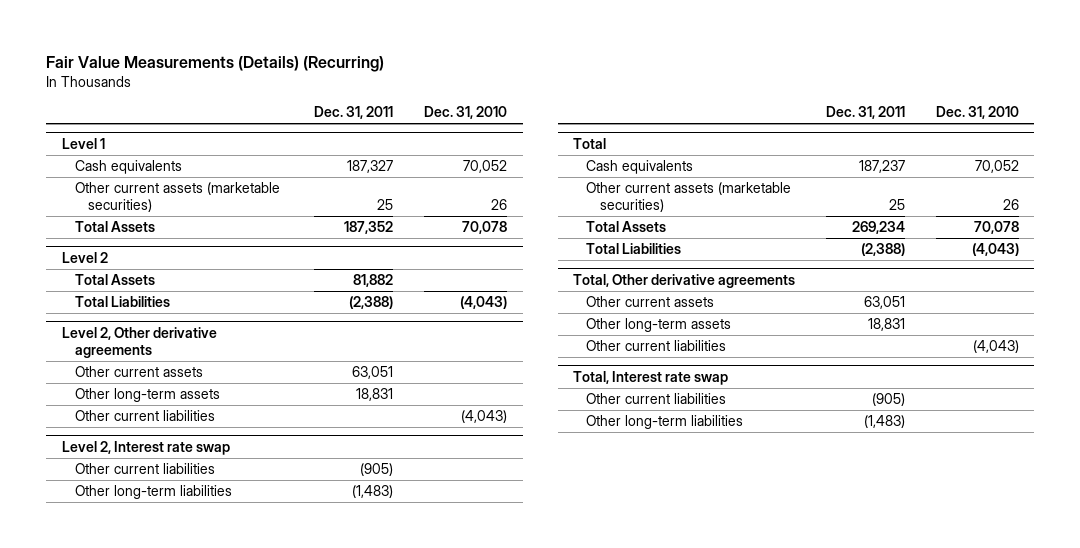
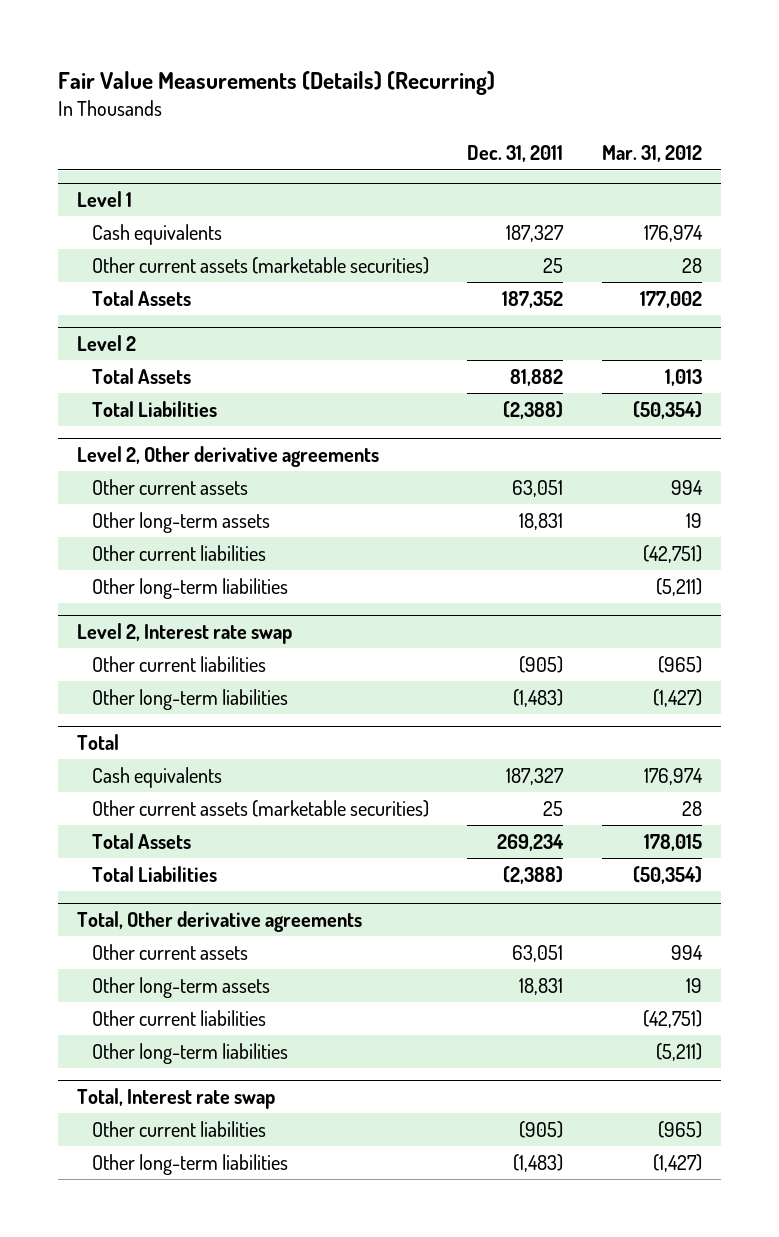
- | Dec. 31, 2011 | Dec. 31, 2010
+ | Dec. 31, 2011 | Mar. 31, 2012
@ Level 2, Other derivative agreements
+ Other long-term liabilities | | (5,211)
@ Total
- Cash equivalents | 187,237 | 70,052
+ Cash equivalents | 187,327 | 176,974
@ Total, Other derivative agreements
+ Other long-term liabilities | | (5,211)

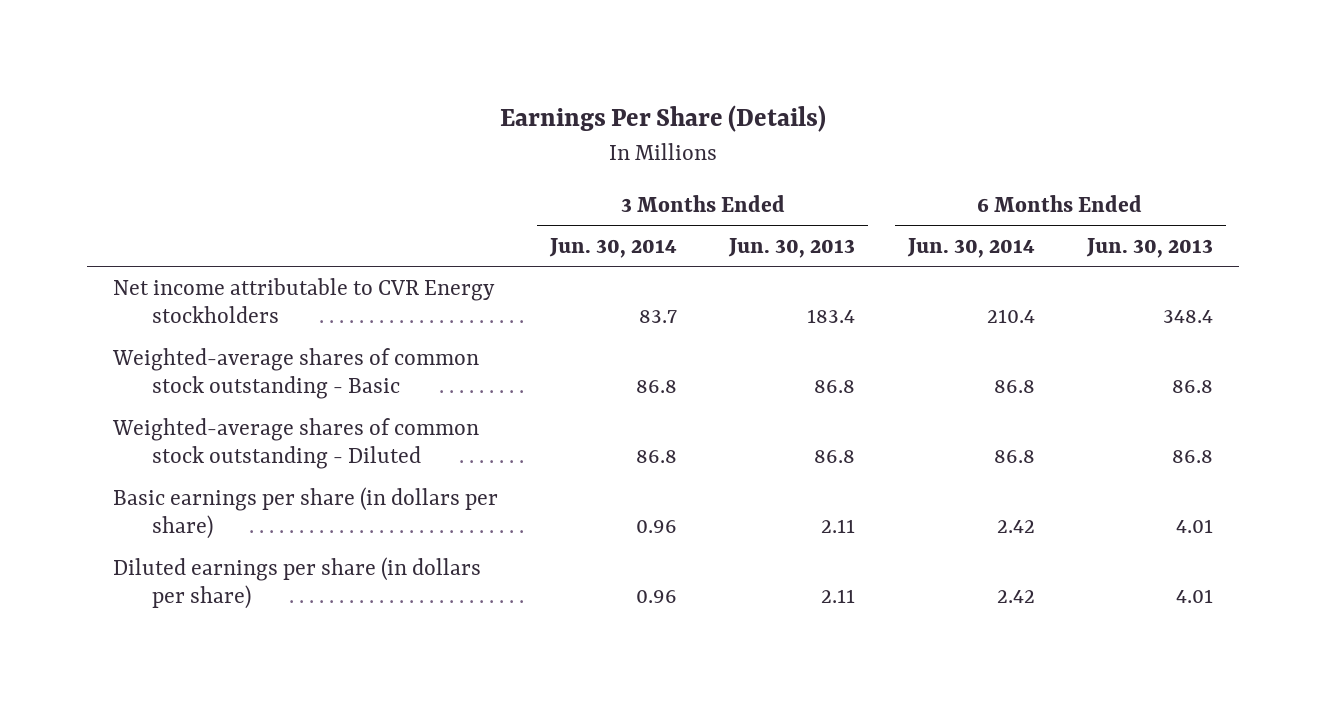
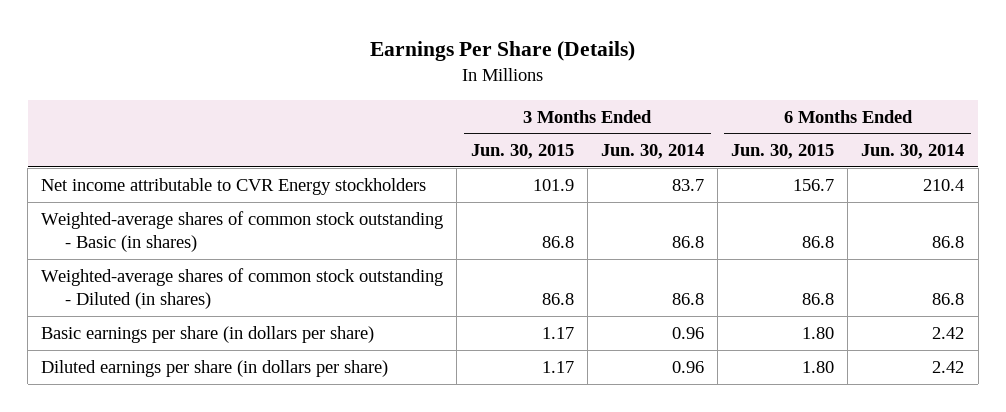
- | 3 Months Ended Jun. 30, 2014 | 3 Months Ended Jun. 30, 2013 | 6 Months Ended Jun. 30, 2014 | 6 Months Ended Jun. 30, 2013
+ | 3 Months Ended Jun. 30, 2015 | 3 Months Ended Jun. 30, 2014 | 6 Months Ended Jun. 30, 2015 | 6 Months Ended Jun. 30, 2014
- Weighted-average shares of common stock outstanding - Basic | 86.8 | 86.8 | 86.8 | 86.8
- Weighted-average shares of common stock outstanding - Diluted | 86.8 | 86.8 | 86.8 | 86.8
+ Weighted-average shares of common stock outstanding - Basic (in shares) | 86.8 | 86.8 | 86.8 | 86.8
+ Weighted-average shares of common stock outstanding - Diluted (in shares) | 86.8 | 86.8 | 86.8 | 86.8

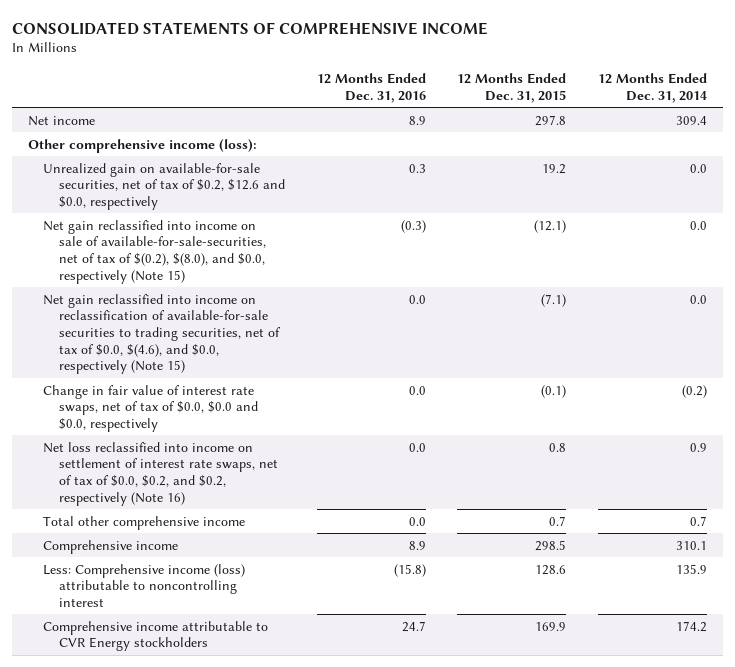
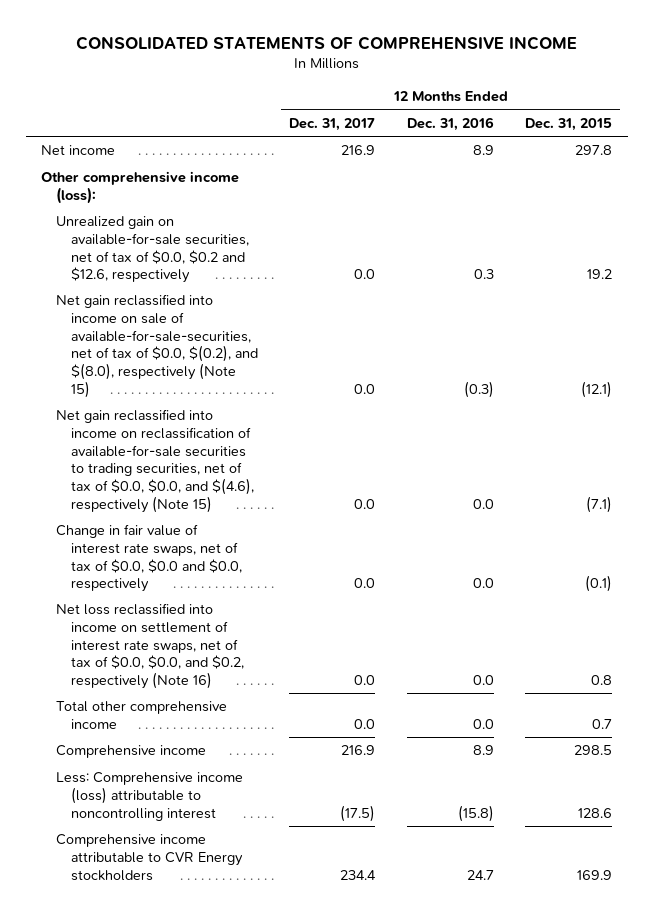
- | 12 Months Ended Dec. 31, 2016 | 12 Months Ended Dec. 31, 2015 | 12 Months Ended Dec. 31, 2014
+ | 12 Months Ended Dec. 31, 2017 | 12 Months Ended Dec. 31, 2016 | 12 Months Ended Dec. 31, 2015
- Unrealized gain on available-for-sale securities, net of tax of $0.2, $12.6 and $0.0, respectively | 0.3 | 19.2 | 0.0
- Net gain reclassified into income on sale of available-for-sale-securities, net of tax of $(0.2), $(8.0), and $0.0, respectively (Note 15) | (0.3) | (12.1) | 0.0
- Net gain reclassified into income on reclassification of available-for-sale securities to trading securities, net of tax of $0.0, $(4.6), and $0.0, respectively (Note 15) | 0.0 | (7.1) | 0.0
+ Unrealized gain on available-for-sale securities, net of tax of $0.0, $0.2 and $12.6, respectively | 0.0 | 0.3 | 19.2
+ Net gain reclassified into income on sale of available-for-sale-securities, net of tax of $0.0, $(0.2), and $(8.0), respectively (Note 15) | 0.0 | (0.3) | (12.1)
+ Net gain reclassified into income on reclassification of available-for-sale securities to trading securities, net of tax of $0.0, $0.0, and $(4.6), respectively (Note 15) | 0.0 | 0.0 | (7.1)
- Net loss reclassified into income on settlement of interest rate swaps, net of tax of $0.0, $0.2, and $0.2, respectively (Note 16) | 0.0 | 0.8 | 0.9
+ Net loss reclassified into income on settlement of interest rate swaps, net of tax of $0.0, $0.0, and $0.2, respectively (Note 16) | 0.0 | 0.0 | 0.8

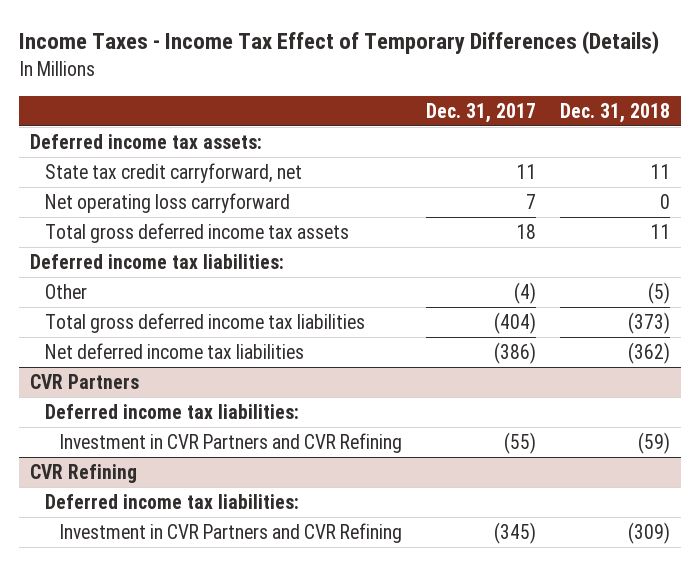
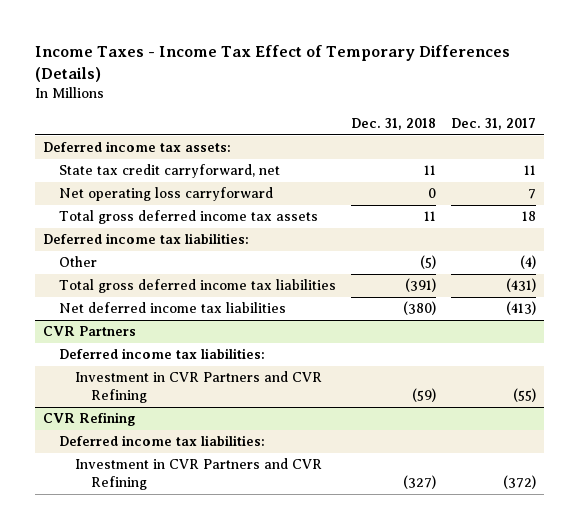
- | Dec. 31, 2017 | Dec. 31, 2018
+ | Dec. 31, 2018 | Dec. 31, 2017
- Total gross deferred income tax liabilities | (404) | (373)
- Net deferred income tax liabilities | (386) | (362)
+ Total gross deferred income tax liabilities | (391) | (431)
+ Net deferred income tax liabilities | (380) | (413)
@ CVR Refining
- Investment in CVR Partners and CVR Refining | (345) | (309)
+ Investment in CVR Partners and CVR Refining | (327) | (372)

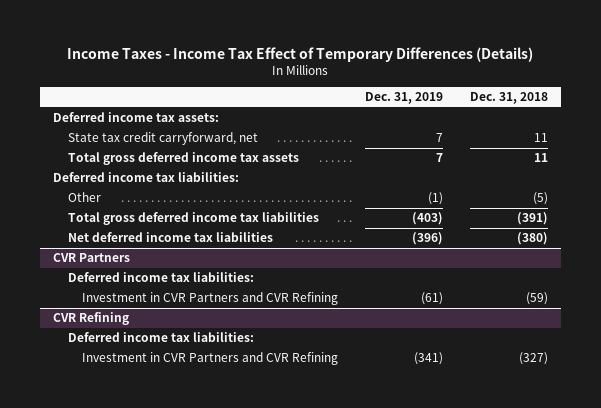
- | Dec. 31, 2018 | Dec. 31, 2017
+ | Dec. 31, 2019 | Dec. 31, 2018
- Net operating loss carryforward | 0 | 7

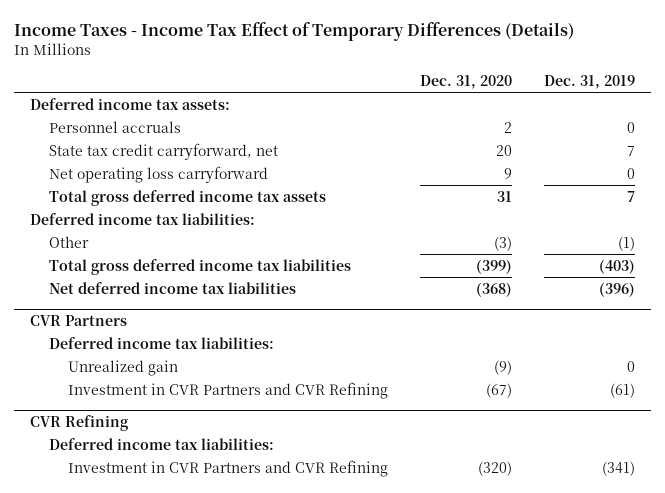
- | Dec. 31, 2019 | Dec. 31, 2018
+ | Dec. 31, 2020 | Dec. 31, 2019
+ Personnel accruals | 2 | 0
+ Net operating loss carryforward | 9 | 0
@ CVR Partners
+ Unrealized gain | (9) | 0

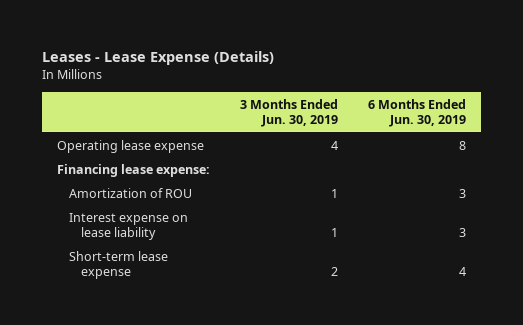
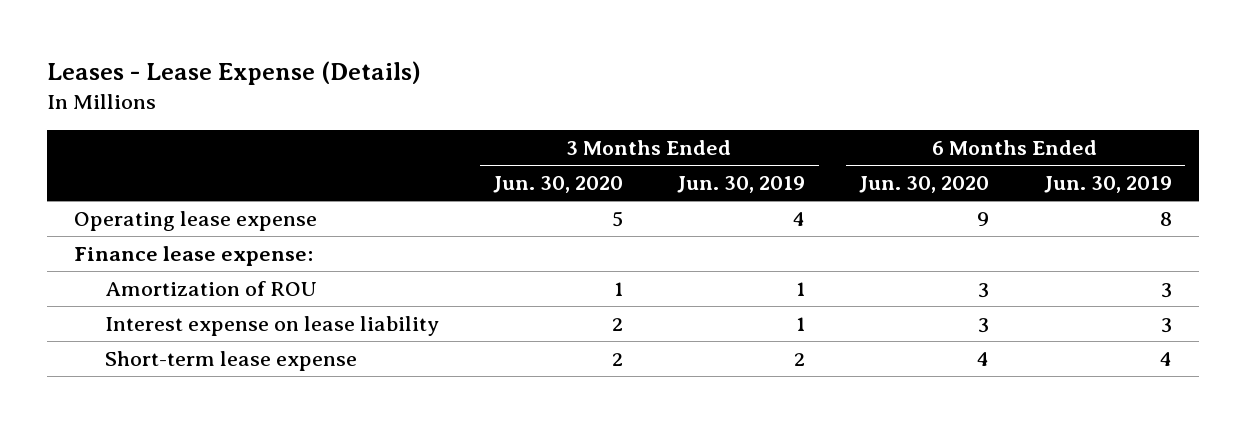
- | 3 Months Ended Jun. 30, 2019 | 6 Months Ended Jun. 30, 2019
+ | 3 Months Ended Jun. 30, 2020 | 3 Months Ended Jun. 30, 2019 | 6 Months Ended Jun. 30, 2020 | 6 Months Ended Jun. 30, 2019
- Financing lease expense:
+ Finance lease expense:

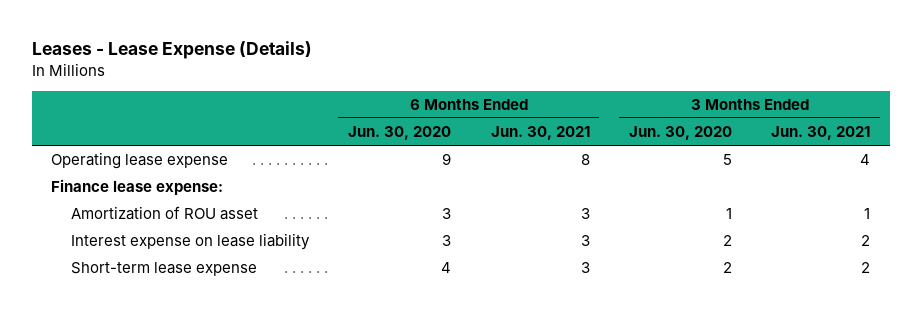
- | 3 Months Ended Jun. 30, 2020 | 3 Months Ended Jun. 30, 2019 | 6 Months Ended Jun. 30, 2020 | 6 Months Ended Jun. 30, 2019
+ | 6 Months Ended Jun. 30, 2020 | 6 Months Ended Jun. 30, 2021 | 3 Months Ended Jun. 30, 2020 | 3 Months Ended Jun. 30, 2021
- Amortization of ROU | 1 | 1 | 3 | 3
+ Amortization of ROU asset | 3 | 3 | 1 | 1

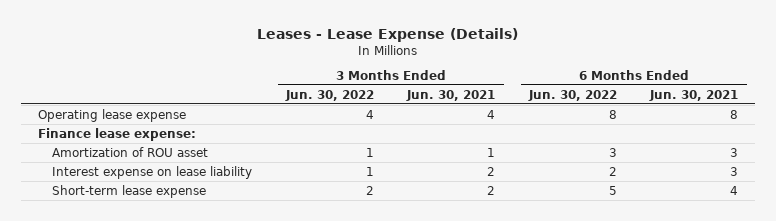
- | 6 Months Ended Jun. 30, 2020 | 6 Months Ended Jun. 30, 2021 | 3 Months Ended Jun. 30, 2020 | 3 Months Ended Jun. 30, 2021
+ | 3 Months Ended Jun. 30, 2022 | 3 Months Ended Jun. 30, 2021 | 6 Months Ended Jun. 30, 2022 | 6 Months Ended Jun. 30, 2021
- Short-term lease expense | 4 | 3 | 2 | 2
+ Short-term lease expense | 2 | 2 | 5 | 4

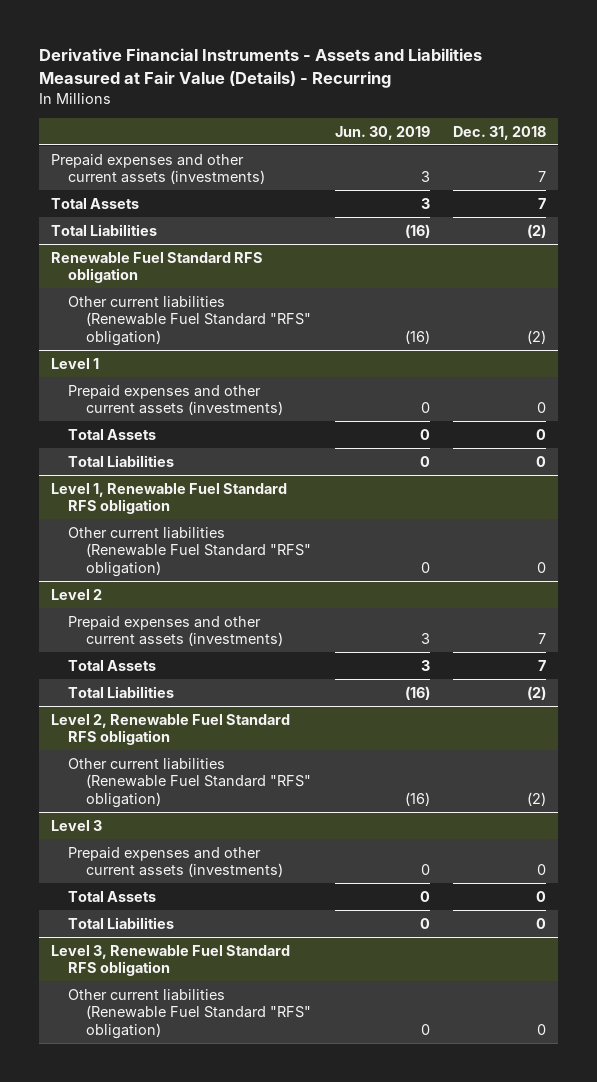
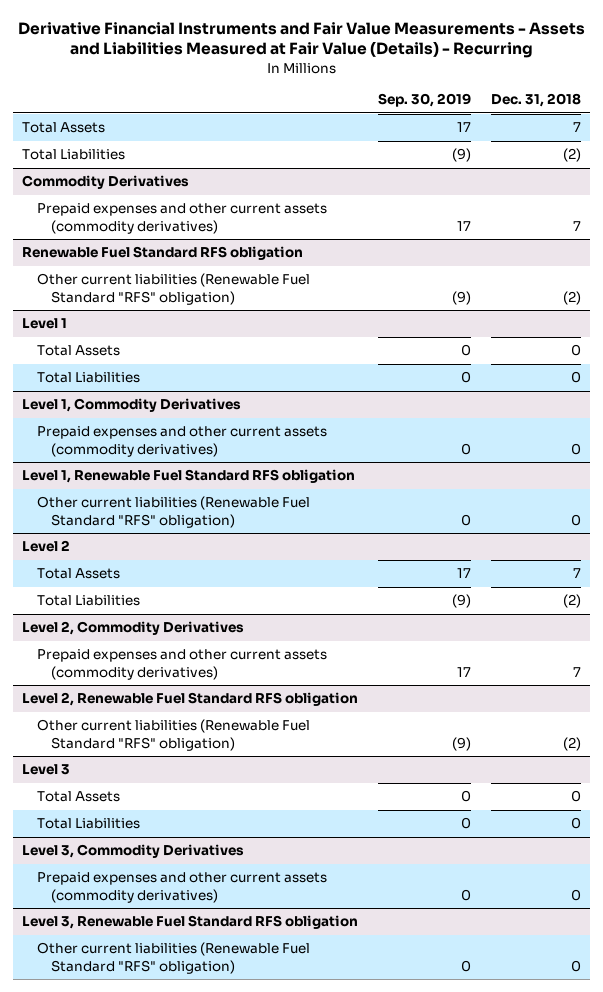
- Derivative Financial Instruments - Assets and Liabilities Measured at Fair Value (Details) - Recurring
+ Derivative Financial Instruments and Fair Value Measurements - Assets and Liabilities Measured at Fair Value (Details) - Recurring
- | Jun. 30, 2019 | Dec. 31, 2018
+ | Sep. 30, 2019 | Dec. 31, 2018
- Prepaid expenses and other current assets (investments) | 3 | 7
+ Commodity Derivatives
+ Prepaid expenses and other current assets (commodity derivatives) | 17 | 7
@ Level 1
- Prepaid expenses and other current assets (investments) | 0 | 0
+ Level 1, Commodity Derivatives
+ Prepaid expenses and other current assets (commodity derivatives) | 0 | 0
@ Level 2
- Prepaid expenses and other current assets (investments) | 3 | 7
+ Level 2, Commodity Derivatives
+ Prepaid expenses and other current assets (commodity derivatives) | 17 | 7
@ Level 3
- Prepaid expenses and other current assets (investments) | 0 | 0
+ Level 3, Commodity Derivatives
+ Prepaid expenses and other current assets (commodity derivatives) | 0 | 0

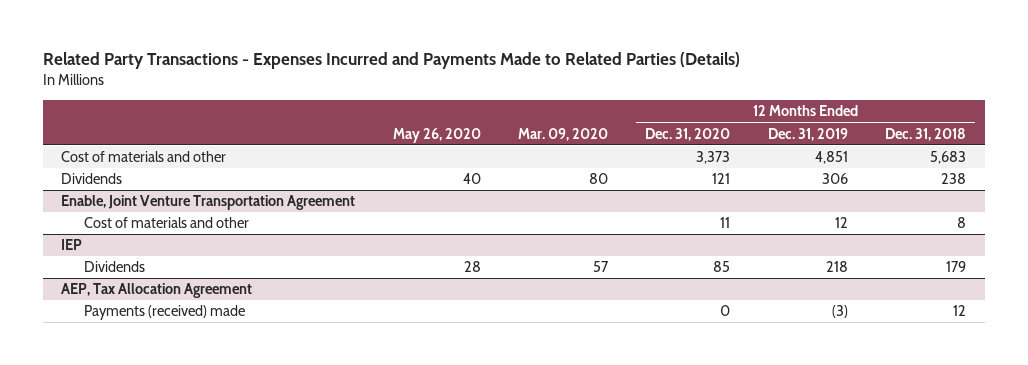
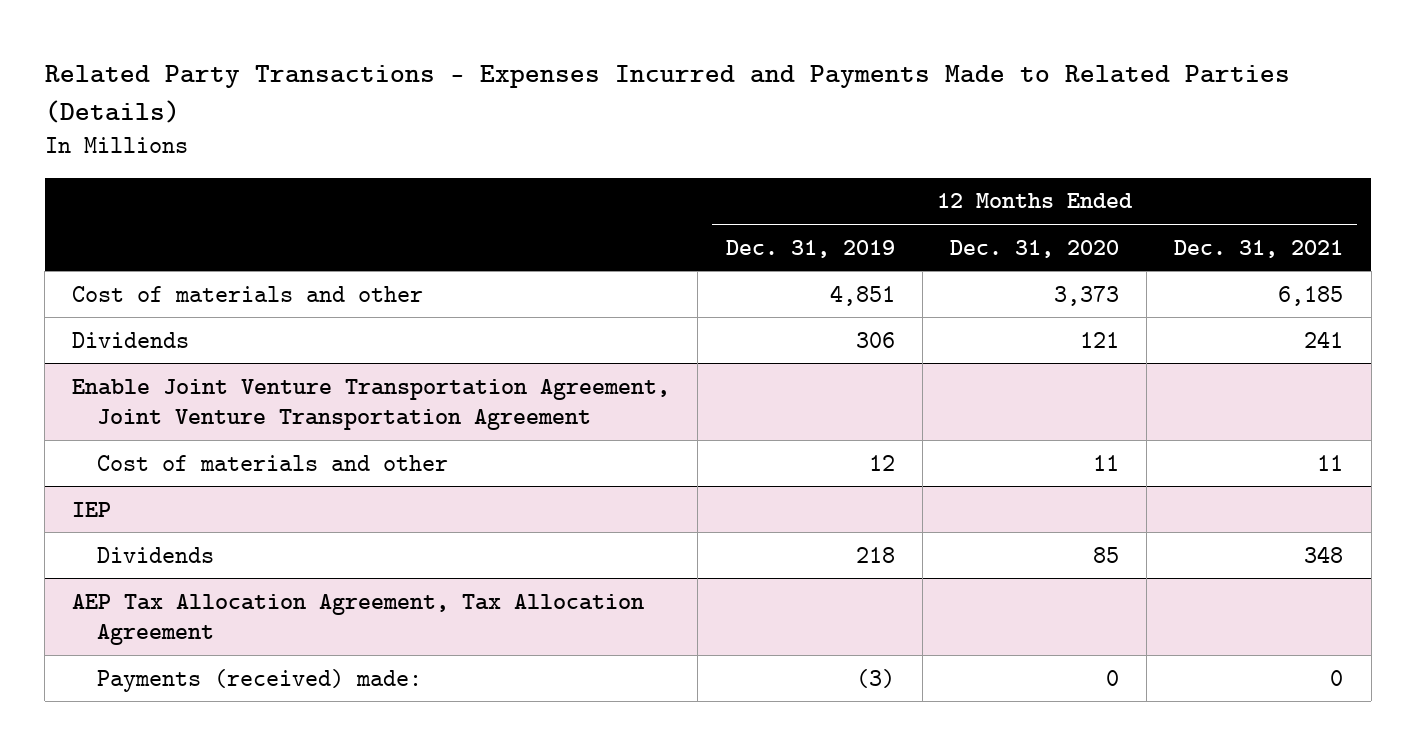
- | May 26, 2020 | Mar. 09, 2020 | 12 Months Ended Dec. 31, 2020 | 12 Months Ended Dec. 31, 2019 | 12 Months Ended Dec. 31, 2018
+ | 12 Months Ended Dec. 31, 2019 | 12 Months Ended Dec. 31, 2020 | 12 Months Ended Dec. 31, 2021
- Enable, Joint Venture Transportation Agreement
+ Enable Joint Venture Transportation Agreement, Joint Venture Transportation Agreement
- AEP, Tax Allocation Agreement
- Payments (received) made | | | 0 | (3) | 12
+ AEP Tax Allocation Agreement, Tax Allocation Agreement
+ Payments (received) made: | (3) | 0 | 0

